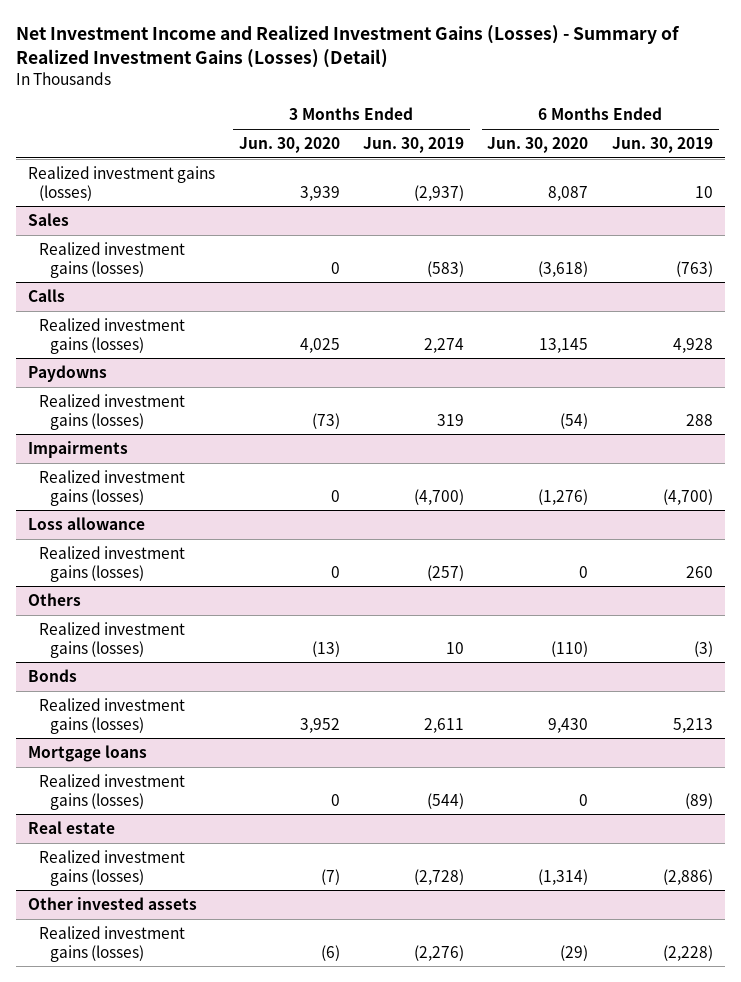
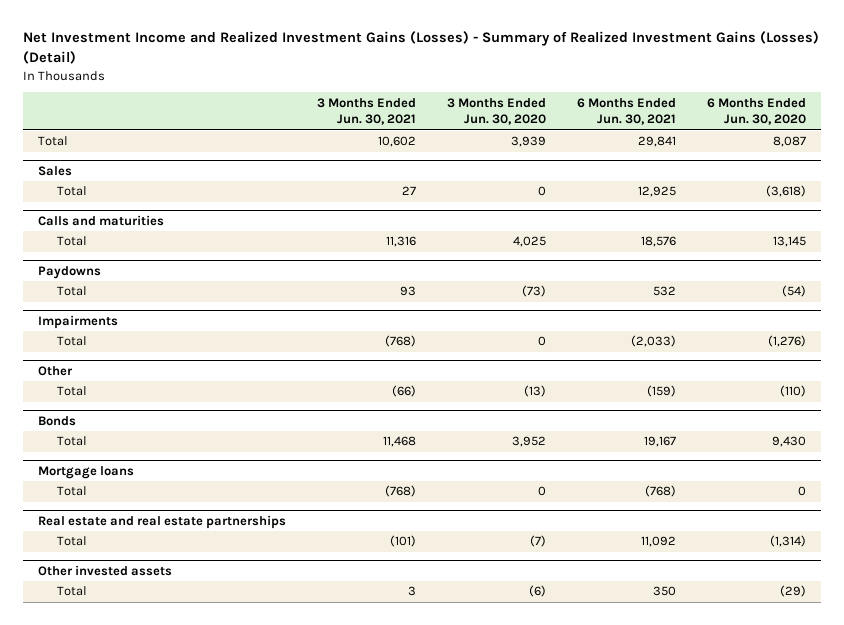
- | 3 Months Ended Jun. 30, 2020 | 3 Months Ended Jun. 30, 2019 | 6 Months Ended Jun. 30, 2020 | 6 Months Ended Jun. 30, 2019
+ | 3 Months Ended Jun. 30, 2021 | 3 Months Ended Jun. 30, 2020 | 6 Months Ended Jun. 30, 2021 | 6 Months Ended Jun. 30, 2020
- Realized investment gains (losses) | 3,939 | (2,937) | 8,087 | 10
+ Total | 10,602 | 3,939 | 29,841 | 8,087
@ Sales
- Realized investment gains (losses) | 0 | (583) | (3,618) | (763)
- Calls
- Realized investment gains (losses) | 4,025 | 2,274 | 13,145 | 4,928
@ Sales
+ Total | 27 | 0 | 12,925 | (3,618)
+ Calls and maturities
+ Total | 11,316 | 4,025 | 18,576 | 13,145
@ Paydowns
- Realized investment gains (losses) | (73) | 319 | (54) | 288
+ Total | 93 | (73) | 532 | (54)
@ Impairments
- Realized investment gains (losses) | 0 | (4,700) | (1,276) | (4,700)
- Loss allowance
- Realized investment gains (losses) | 0 | (257) | 0 | 260
- Others
- Realized investment gains (losses) | (13) | 10 | (110) | (3)
@ Impairments
+ Total | (768) | 0 | (2,033) | (1,276)
+ Other
+ Total | (66) | (13) | (159) | (110)
@ Bonds
- Realized investment gains (losses) | 3,952 | 2,611 | 9,430 | 5,213
+ Total | 11,468 | 3,952 | 19,167 | 9,430
@ Mortgage loans
- Realized investment gains (losses) | 0 | (544) | 0 | (89)
- Real estate
- Realized investment gains (losses) | (7) | (2,728) | (1,314) | (2,886)
@ Mortgage loans
+ Total | (768) | 0 | (768) | 0
+ Real estate and real estate partnerships
+ Total | (101) | (7) | 11,092 | (1,314)
@ Other invested assets
- Realized investment gains (losses) | (6) | (2,276) | (29) | (2,228)
+ Total | 3 | (6) | 350 | (29)

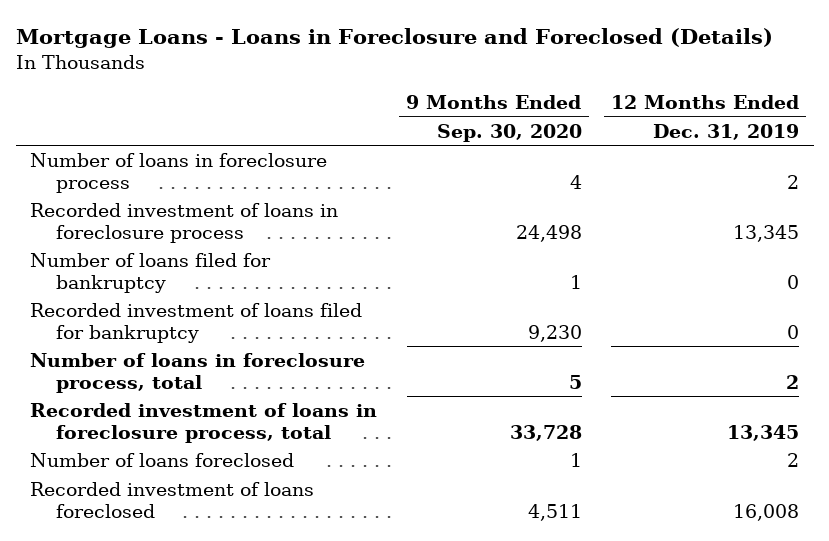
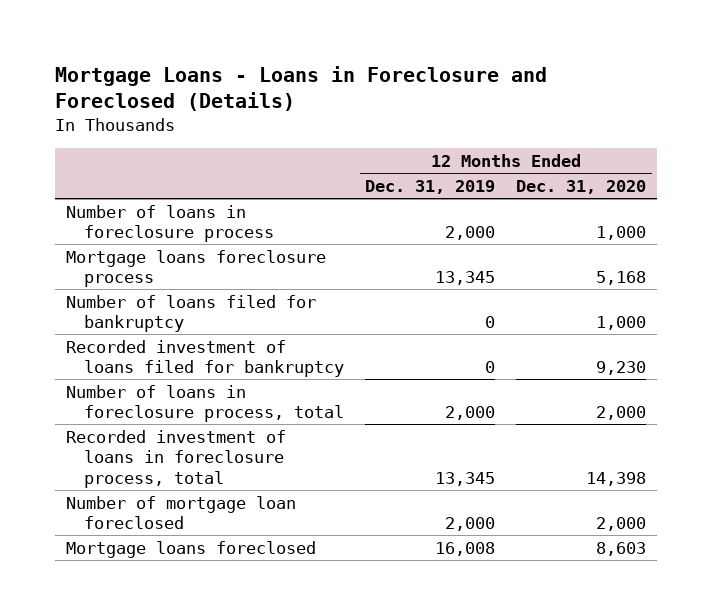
- | 9 Months Ended Sep. 30, 2020 | 12 Months Ended Dec. 31, 2019
+ | 12 Months Ended Dec. 31, 2019 | 12 Months Ended Dec. 31, 2020
- Number of loans in foreclosure process | 4 | 2
- Recorded investment of loans in foreclosure process | 24,498 | 13,345
+ Number of loans in foreclosure process | 2,000 | 1,000
+ Mortgage loans foreclosure process | 13,345 | 5,168
- Number of loans in foreclosure process, total | 5 | 2
+ Number of loans in foreclosure process, total | 2,000 | 2,000
- Number of loans foreclosed | 1 | 2
- Recorded investment of loans foreclosed | 4,511 | 16,008
+ Number of mortgage loan foreclosed | 2,000 | 2,000
+ Mortgage loans foreclosed | 16,008 | 8,603

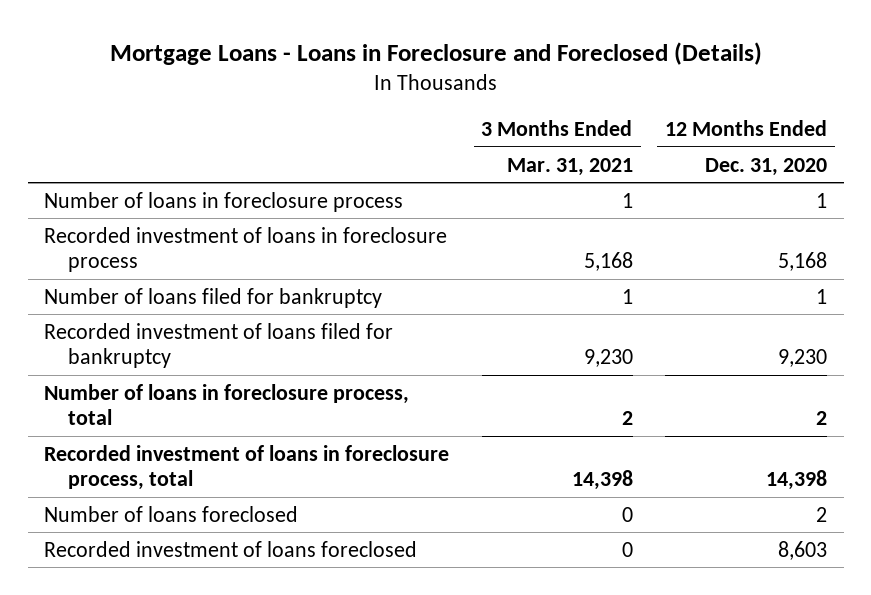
- | 12 Months Ended Dec. 31, 2019 | 12 Months Ended Dec. 31, 2020
+ | 3 Months Ended Mar. 31, 2021 | 12 Months Ended Dec. 31, 2020
- Number of loans in foreclosure process | 2,000 | 1,000
- Mortgage loans foreclosure process | 13,345 | 5,168
- Number of loans filed for bankruptcy | 0 | 1,000
+ Number of loans in foreclosure process | 1 | 1
+ Recorded investment of loans in foreclosure process | 5,168 | 5,168
+ Number of loans filed for bankruptcy | 1 | 1
- Number of loans in foreclosure process, total | 2,000 | 2,000
+ Number of loans in foreclosure process, total | 2 | 2
- Number of mortgage loan foreclosed | 2,000 | 2,000
- Mortgage loans foreclosed | 16,008 | 8,603
+ Number of loans foreclosed | 0 | 2
+ Recorded investment of loans foreclosed | 0 | 8,603

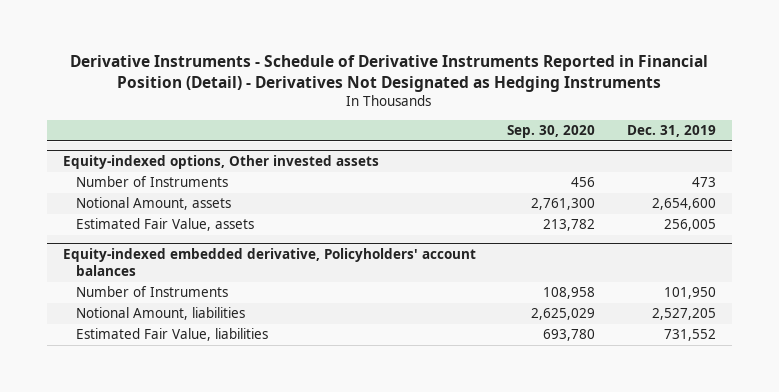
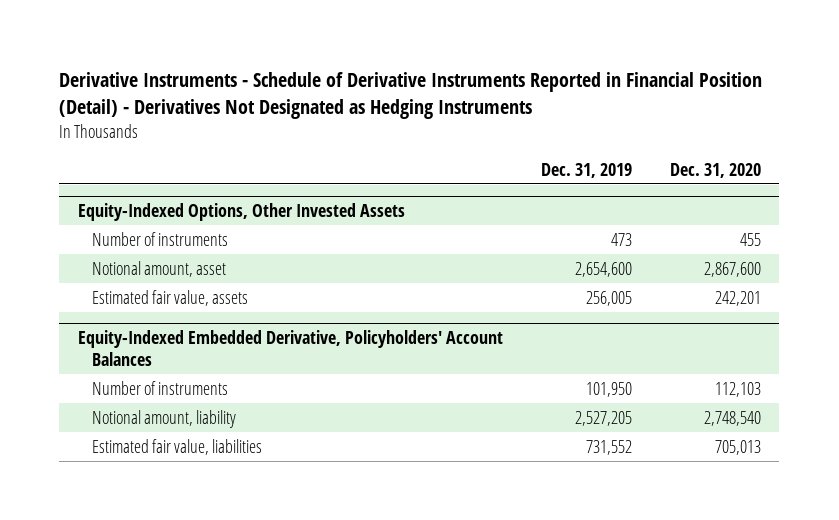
- | Sep. 30, 2020 | Dec. 31, 2019
+ | Dec. 31, 2019 | Dec. 31, 2020
- Equity-indexed options, Other invested assets
- Number of Instruments | 456 | 473
- Notional Amount, assets | 2,761,300 | 2,654,600
- Estimated Fair Value, assets | 213,782 | 256,005
- Equity-indexed embedded derivative, Policyholders' account balances
- Number of Instruments | 108,958 | 101,950
- Notional Amount, liabilities | 2,625,029 | 2,527,205
- Estimated Fair Value, liabilities | 693,780 | 731,552
+ Equity-Indexed Options, Other Invested Assets
+ Number of instruments | 473 | 455
+ Notional amount, asset | 2,654,600 | 2,867,600
+ Estimated fair value, assets | 256,005 | 242,201
+ Equity-Indexed Embedded Derivative, Policyholders' Account Balances
+ Number of instruments | 101,950 | 112,103
+ Notional amount, liability | 2,527,205 | 2,748,540
+ Estimated fair value, liabilities | 731,552 | 705,013

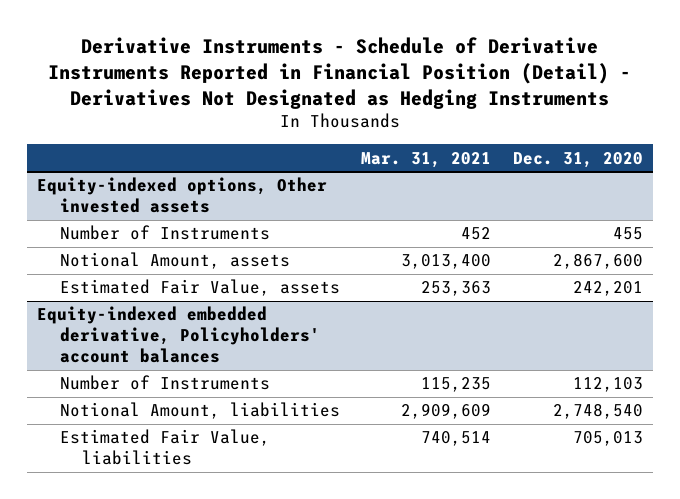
- | Dec. 31, 2019 | Dec. 31, 2020
+ | Mar. 31, 2021 | Dec. 31, 2020
- Equity-Indexed Options, Other Invested Assets
- Number of instruments | 473 | 455
- Notional amount, asset | 2,654,600 | 2,867,600
- Estimated fair value, assets | 256,005 | 242,201
- Equity-Indexed Embedded Derivative, Policyholders' Account Balances
- Number of instruments | 101,950 | 112,103
- Notional amount, liability | 2,527,205 | 2,748,540
- Estimated fair value, liabilities | 731,552 | 705,013
+ Equity-indexed options, Other invested assets
+ Number of Instruments | 452 | 455
+ Notional Amount, assets | 3,013,400 | 2,867,600
+ Estimated Fair Value, assets | 253,363 | 242,201
+ Equity-indexed embedded derivative, Policyholders' account balances
+ Number of Instruments | 115,235 | 112,103
+ Notional Amount, liabilities | 2,909,609 | 2,748,540
+ Estimated Fair Value, liabilities | 740,514 | 705,013

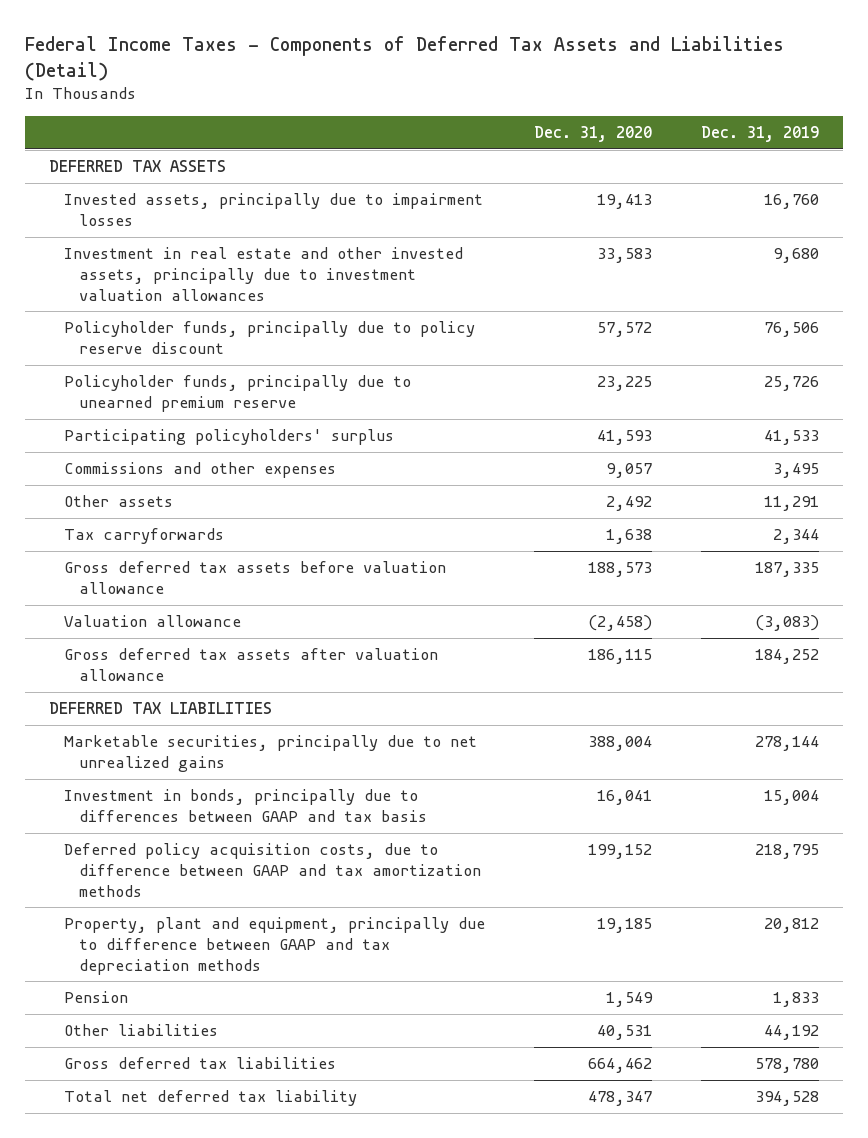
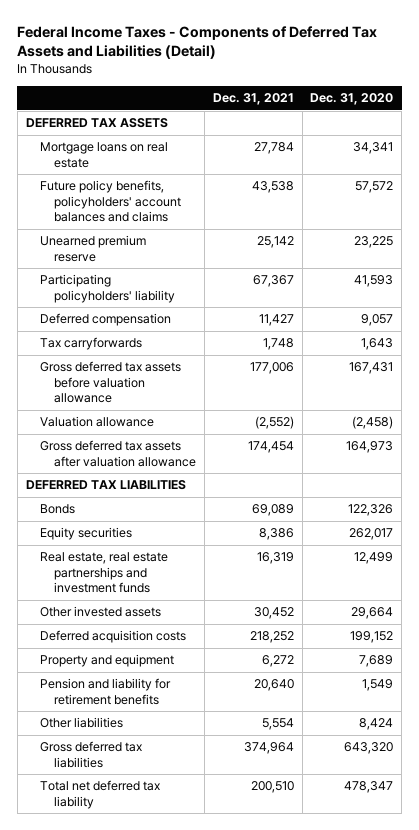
- | Dec. 31, 2020 | Dec. 31, 2019
+ | Dec. 31, 2021 | Dec. 31, 2020
- Invested assets, principally due to impairment losses | 19,413 | 16,760
- Investment in real estate and other invested assets, principally due to investment valuation allowances | 33,583 | 9,680
- Policyholder funds, principally due to policy reserve discount | 57,572 | 76,506
- Policyholder funds, principally due to unearned premium reserve | 23,225 | 25,726
- Participating policyholders' surplus | 41,593 | 41,533
- Commissions and other expenses | 9,057 | 3,495
- Other assets | 2,492 | 11,291
- Tax carryforwards | 1,638 | 2,344
- Gross deferred tax assets before valuation allowance | 188,573 | 187,335
+ Mortgage loans on real estate | 27,784 | 34,341
+ Future policy benefits, policyholders' account balances and claims | 43,538 | 57,572
+ Unearned premium reserve | 25,142 | 23,225
+ Participating policyholders' liability | 67,367 | 41,593
+ Deferred compensation | 11,427 | 9,057
+ Tax carryforwards | 1,748 | 1,643
+ Gross deferred tax assets before valuation allowance | 177,006 | 167,431
- Gross deferred tax assets after valuation allowance | 186,115 | 184,252
+ Gross deferred tax assets after valuation allowance | 174,454 | 164,973
- Marketable securities, principally due to net unrealized gains | 388,004 | 278,144
- Investment in bonds, principally due to differences between GAAP and tax basis | 16,041 | 15,004
- Deferred policy acquisition costs, due to difference between GAAP and tax amortization methods | 199,152 | 218,795
- Property, plant and equipment, principally due to difference between GAAP and tax depreciation methods | 19,185 | 20,812
- Pension | 1,549 | 1,833
- Other liabilities | 40,531 | 44,192
- Gross deferred tax liabilities | 664,462 | 578,780
+ Bonds | 69,089 | 122,326
+ Equity securities | 8,386 | 262,017
+ Real estate, real estate partnerships and investment funds | 16,319 | 12,499
+ Other invested assets | 30,452 | 29,664
+ Deferred acquisition costs | 218,252 | 199,152
+ Property and equipment | 6,272 | 7,689
+ Pension and liability for retirement benefits | 20,640 | 1,549
+ Other liabilities | 5,554 | 8,424
+ Gross deferred tax liabilities | 374,964 | 643,320

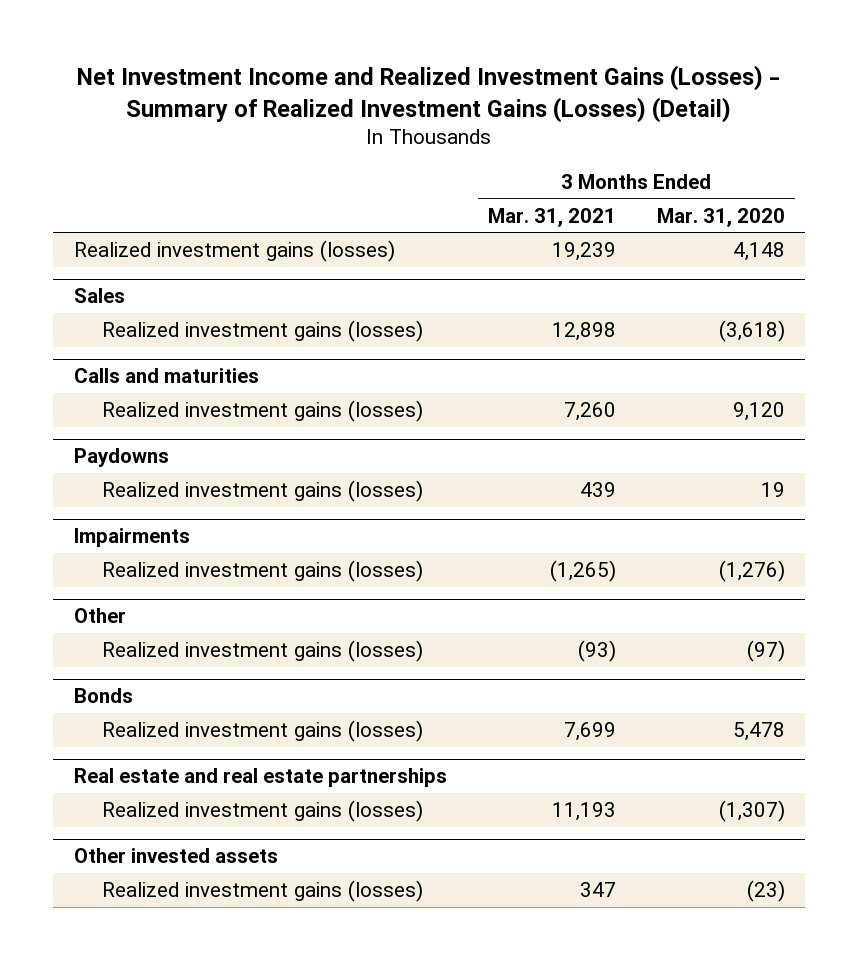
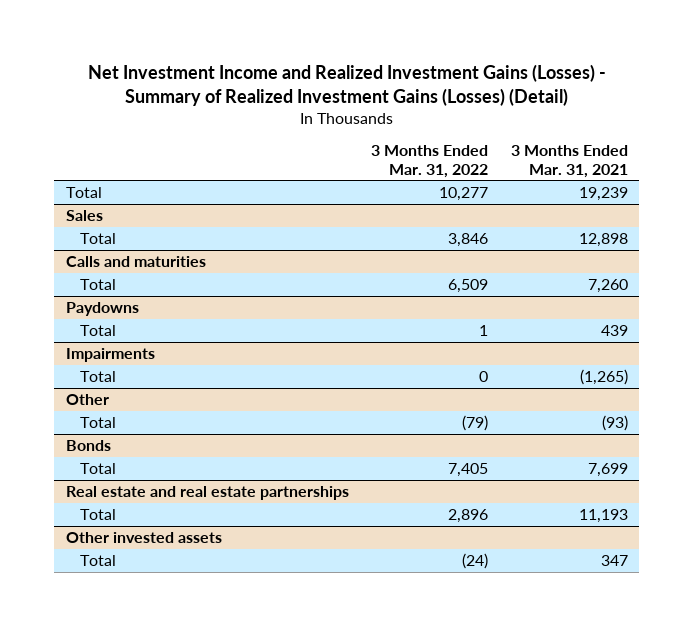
- | 3 Months Ended Mar. 31, 2021 | 3 Months Ended Mar. 31, 2020
+ | 3 Months Ended Mar. 31, 2022 | 3 Months Ended Mar. 31, 2021
- Realized investment gains (losses) | 19,239 | 4,148
+ Total | 10,277 | 19,239
@ Sales
- Realized investment gains (losses) | 12,898 | (3,618)
+ Total | 3,846 | 12,898
@ Calls and maturities
- Realized investment gains (losses) | 7,260 | 9,120
+ Total | 6,509 | 7,260
@ Paydowns
- Realized investment gains (losses) | 439 | 19
+ Total | 1 | 439
@ Impairments
- Realized investment gains (losses) | (1,265) | (1,276)
+ Total | 0 | (1,265)
@ Other
- Realized investment gains (losses) | (93) | (97)
+ Total | (79) | (93)
@ Bonds
- Realized investment gains (losses) | 7,699 | 5,478
+ Total | 7,405 | 7,699
@ Real estate and real estate partnerships
- Realized investment gains (losses) | 11,193 | (1,307)
+ Total | 2,896 | 11,193
@ Other invested assets
- Realized investment gains (losses) | 347 | (23)
+ Total | (24) | 347

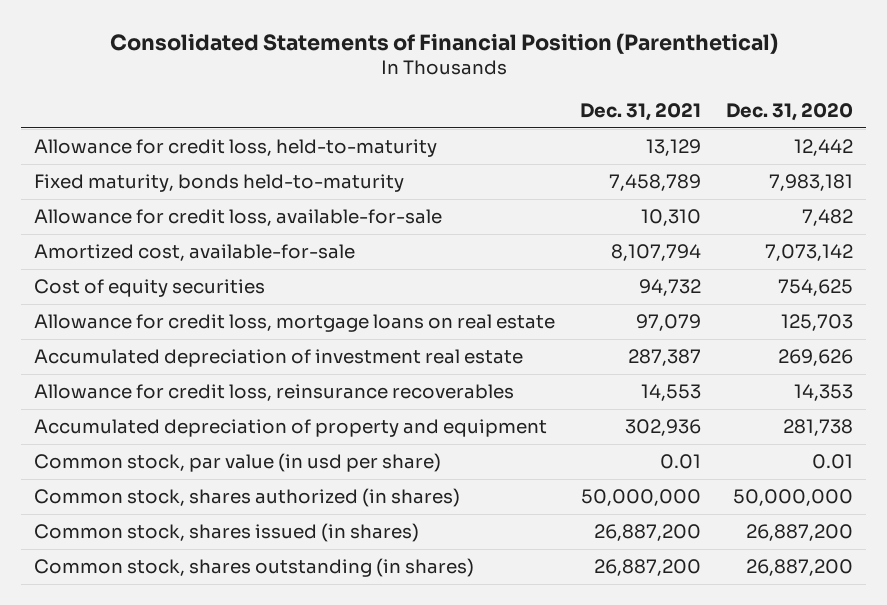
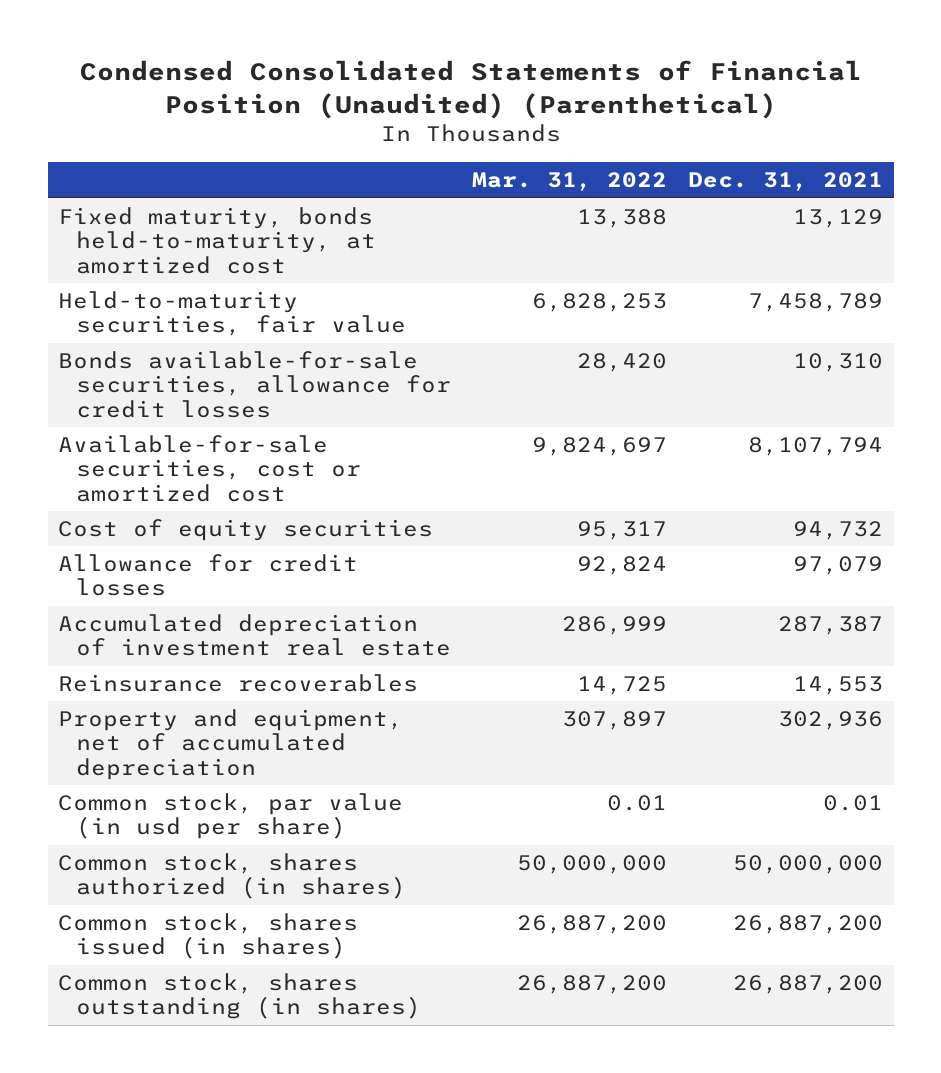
- Consolidated Statements of Financial Position (Parenthetical)
+ Condensed Consolidated Statements of Financial Position (Unaudited) (Parenthetical)
- | Dec. 31, 2021 | Dec. 31, 2020
+ | Mar. 31, 2022 | Dec. 31, 2021
- Allowance for credit loss, held-to-maturity | 13,129 | 12,442
- Fixed maturity, bonds held-to-maturity | 7,458,789 | 7,983,181
- Allowance for credit loss, available-for-sale | 10,310 | 7,482
- Amortized cost, available-for-sale | 8,107,794 | 7,073,142
+ Fixed maturity, bonds held-to-maturity, at amortized cost | 13,388 | 13,129
+ Held-to-maturity securities, fair value | 6,828,253 | 7,458,789
+ Bonds available-for-sale securities, allowance for credit losses | 28,420 | 10,310
+ Available-for-sale securities, cost or amortized cost | 9,824,697 | 8,107,794
- Allowance for credit loss, mortgage loans on real estate | 97,079 | 125,703
+ Allowance for credit losses | 92,824 | 97,079
- Allowance for credit loss, reinsurance recoverables | 14,553 | 14,353
- Accumulated depreciation of property and equipment | 302,936 | 281,738
+ Reinsurance recoverables | 14,725 | 14,553
+ Property and equipment, net of accumulated depreciation | 307,897 | 302,936

